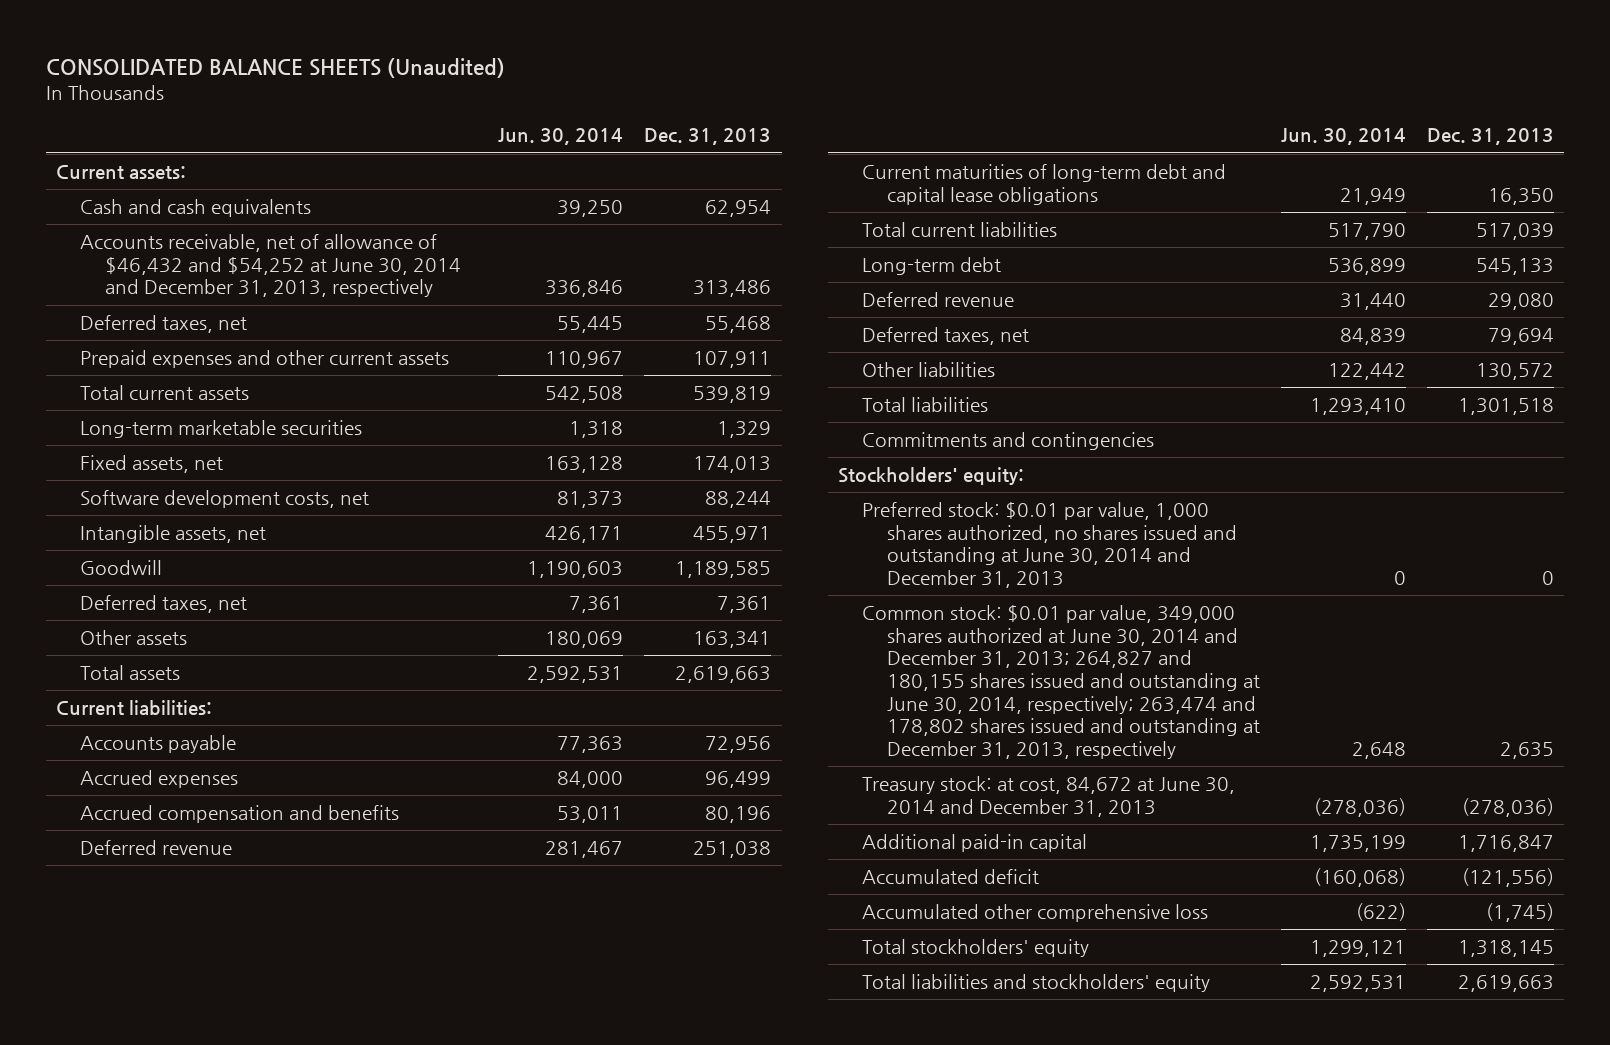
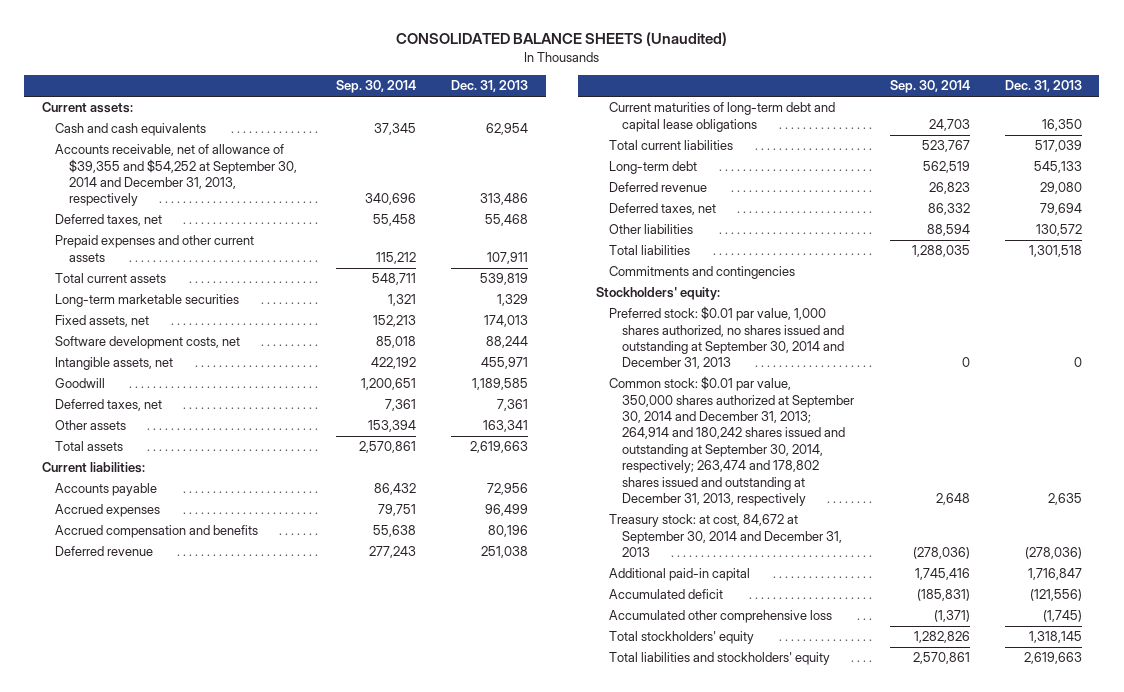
- | Jun. 30, 2014 | Dec. 31, 2013
+ | Sep. 30, 2014 | Dec. 31, 2013
- Accounts receivable, net of allowance of $46,432 and $54,252 at June 30, 2014 and December 31, 2013, respectively | 336,846 | 313,486
+ Accounts receivable, net of allowance of $39,355 and $54,252 at September 30, 2014 and December 31, 2013, respectively | 340,696 | 313,486
- Preferred stock: $0.01 par value, 1,000 shares authorized, no shares issued and outstanding at June 30, 2014 and December 31, 2013 | 0 | 0
- Common stock: $0.01 par value, 349,000 shares authorized at June 30, 2014 and December 31, 2013; 264,827 and 180,155 shares issued and outstanding at June 30, 2014, respectively; 263,474 and 178,802 shares issued and outstanding at December 31, 2013, respectively | 2,648 | 2,635
- Treasury stock: at cost, 84,672 at June 30, 2014 and December 31, 2013 | (278,036) | (278,036)
+ Preferred stock: $0.01 par value, 1,000 shares authorized, no shares issued and outstanding at September 30, 2014 and December 31, 2013 | 0 | 0
+ Common stock: $0.01 par value, 350,000 shares authorized at September 30, 2014 and December 31, 2013; 264,914 and 180,242 shares issued and outstanding at September 30, 2014, respectively; 263,474 and 178,802 shares issued and outstanding at December 31, 2013, respectively | 2,648 | 2,635
+ Treasury stock: at cost, 84,672 at September 30, 2014 and December 31, 2013 | (278,036) | (278,036)

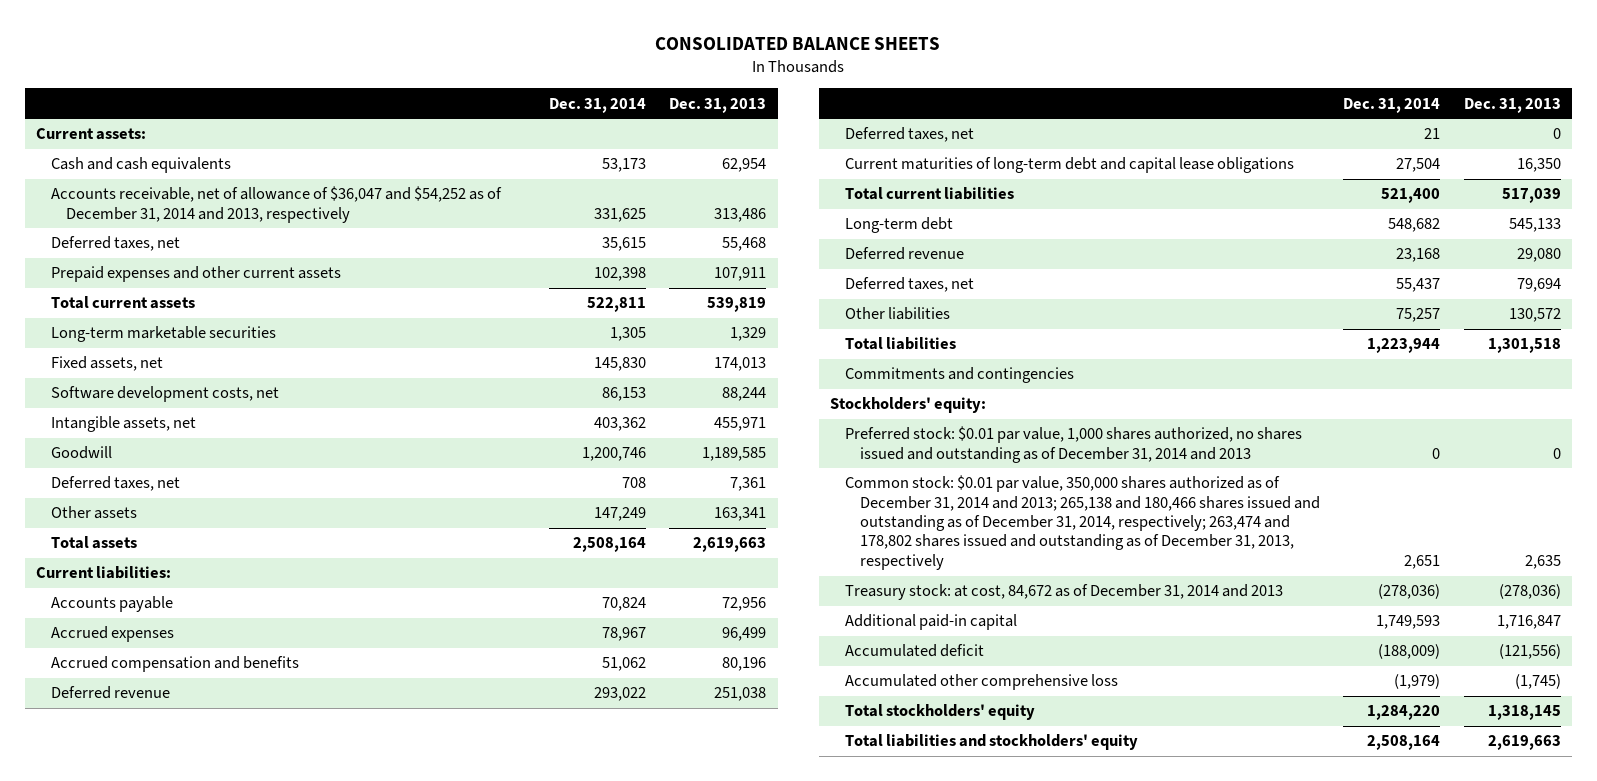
- CONSOLIDATED BALANCE SHEETS (Unaudited)
+ CONSOLIDATED BALANCE SHEETS
- | Sep. 30, 2014 | Dec. 31, 2013
+ | Dec. 31, 2014 | Dec. 31, 2013
- Accounts receivable, net of allowance of $39,355 and $54,252 at September 30, 2014 and December 31, 2013, respectively | 340,696 | 313,486
+ Accounts receivable, net of allowance of $36,047 and $54,252 as of December 31, 2014 and 2013, respectively | 331,625 | 313,486
+ Deferred taxes, net | 21 | 0
- Preferred stock: $0.01 par value, 1,000 shares authorized, no shares issued and outstanding at September 30, 2014 and December 31, 2013 | 0 | 0
- Common stock: $0.01 par value, 350,000 shares authorized at September 30, 2014 and December 31, 2013; 264,914 and 180,242 shares issued and outstanding at September 30, 2014, respectively; 263,474 and 178,802 shares issued and outstanding at December 31, 2013, respectively | 2,648 | 2,635
- Treasury stock: at cost, 84,672 at September 30, 2014 and December 31, 2013 | (278,036) | (278,036)
+ Preferred stock: $0.01 par value, 1,000 shares authorized, no shares issued and outstanding as of December 31, 2014 and 2013 | 0 | 0
+ Common stock: $0.01 par value, 350,000 shares authorized as of December 31, 2014 and 2013; 265,138 and 180,466 shares issued and outstanding as of December 31, 2014, respectively; 263,474 and 178,802 shares issued and outstanding as of December 31, 2013, respectively | 2,651 | 2,635
+ Treasury stock: at cost, 84,672 as of December 31, 2014 and 2013 | (278,036) | (278,036)

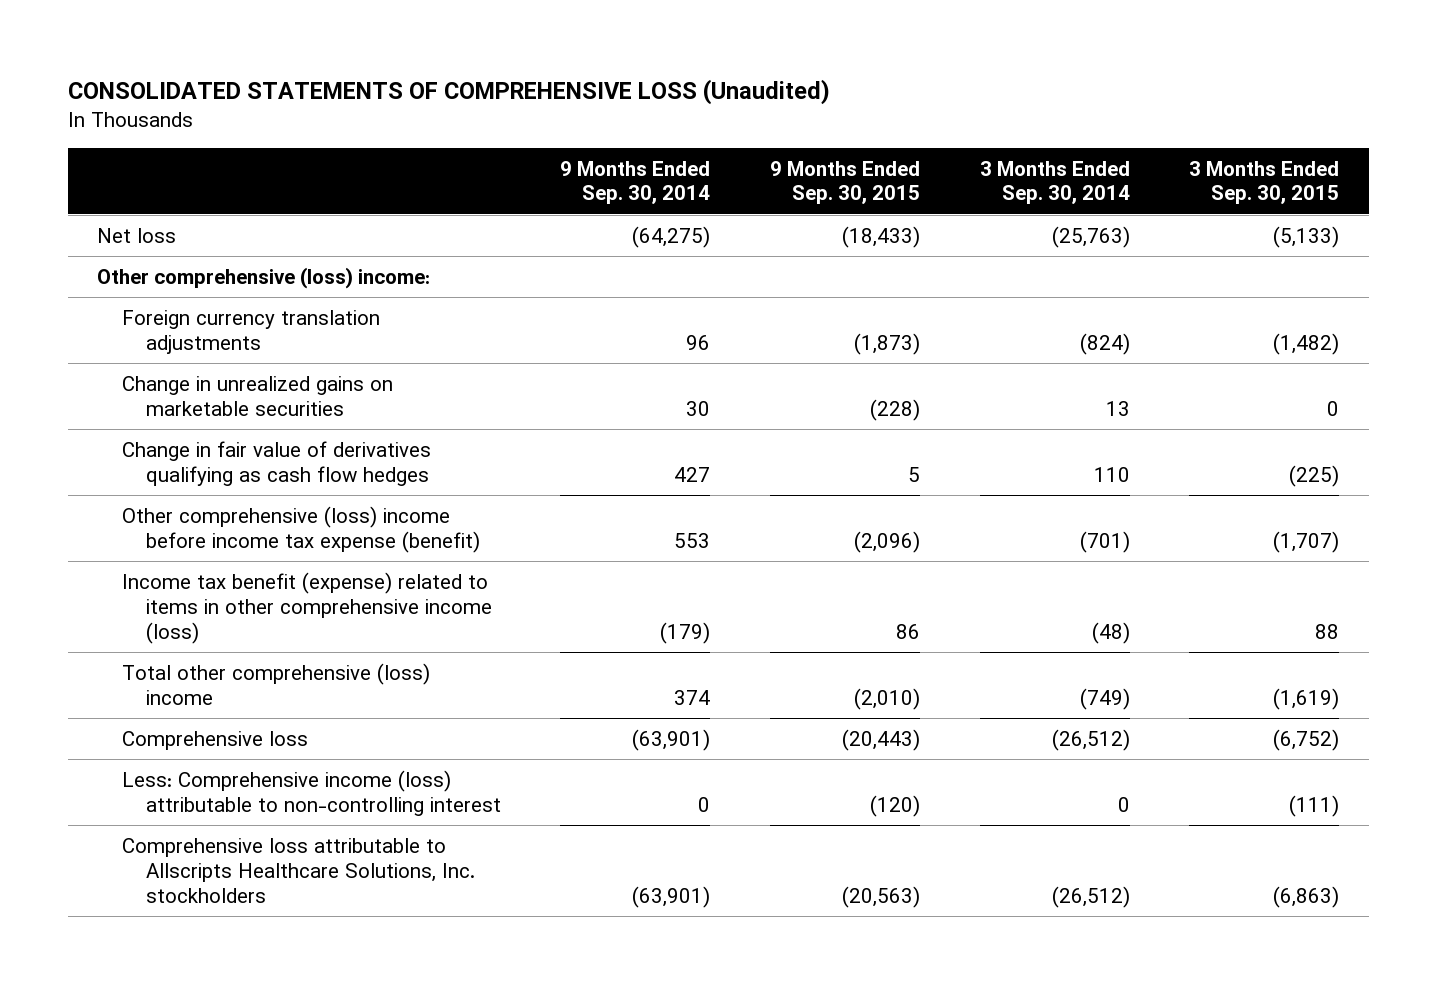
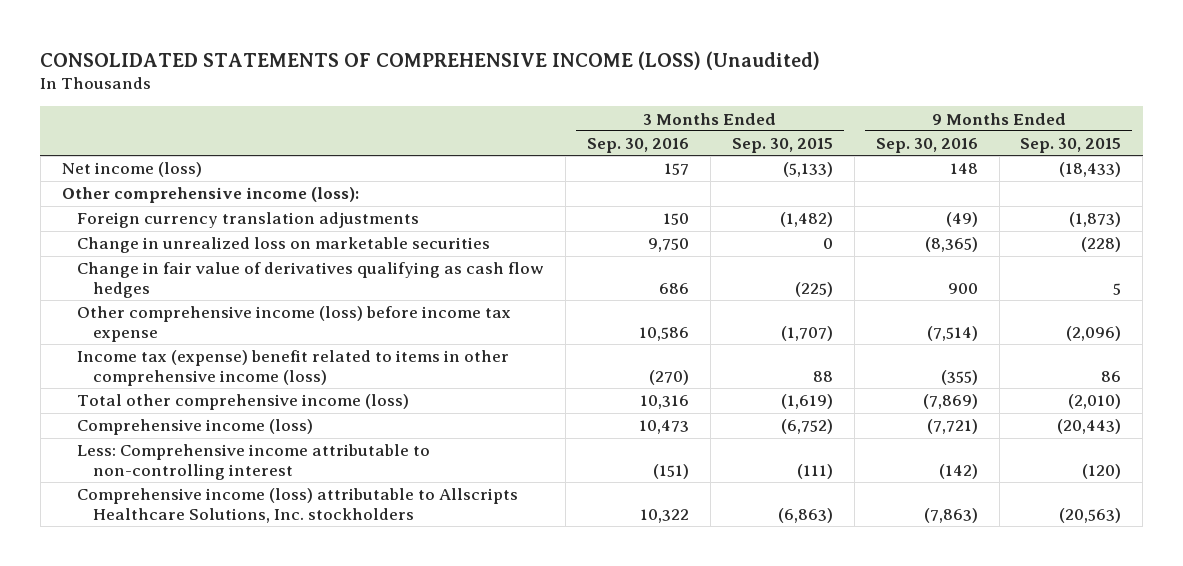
- CONSOLIDATED STATEMENTS OF COMPREHENSIVE LOSS (Unaudited)
+ CONSOLIDATED STATEMENTS OF COMPREHENSIVE INCOME (LOSS) (Unaudited)
- | 9 Months Ended Sep. 30, 2014 | 9 Months Ended Sep. 30, 2015 | 3 Months Ended Sep. 30, 2014 | 3 Months Ended Sep. 30, 2015
+ | 3 Months Ended Sep. 30, 2016 | 3 Months Ended Sep. 30, 2015 | 9 Months Ended Sep. 30, 2016 | 9 Months Ended Sep. 30, 2015
- Net loss | (64,275) | (18,433) | (25,763) | (5,133)
- Other comprehensive (loss) income:
+ Net income (loss) | 157 | (5,133) | 148 | (18,433)
+ Other comprehensive income (loss):
- Change in unrealized gains on marketable securities | 30 | (228) | 13 | 0
+ Change in unrealized loss on marketable securities | 9,750 | 0 | (8,365) | (228)
- Other comprehensive (loss) income before income tax expense (benefit) | 553 | (2,096) | (701) | (1,707)
- Income tax benefit (expense) related to items in other comprehensive income (loss) | (179) | 86 | (48) | 88
- Total other comprehensive (loss) income | 374 | (2,010) | (749) | (1,619)
- Comprehensive loss | (63,901) | (20,443) | (26,512) | (6,752)
- Less: Comprehensive income (loss) attributable to non-controlling interest | 0 | (120) | 0 | (111)
- Comprehensive loss attributable to Allscripts Healthcare Solutions, Inc. stockholders | (63,901) | (20,563) | (26,512) | (6,863)
+ Other comprehensive income (loss) before income tax expense | 10,586 | (1,707) | (7,514) | (2,096)
+ Income tax (expense) benefit related to items in other comprehensive income (loss) | (270) | 88 | (355) | 86
+ Total other comprehensive income (loss) | 10,316 | (1,619) | (7,869) | (2,010)
+ Comprehensive income (loss) | 10,473 | (6,752) | (7,721) | (20,443)
+ Less: Comprehensive income attributable to non-controlling interest | (151) | (111) | (142) | (120)
+ Comprehensive income (loss) attributable to Allscripts Healthcare Solutions, Inc. stockholders | 10,322 | (6,863) | (7,863) | (20,563)

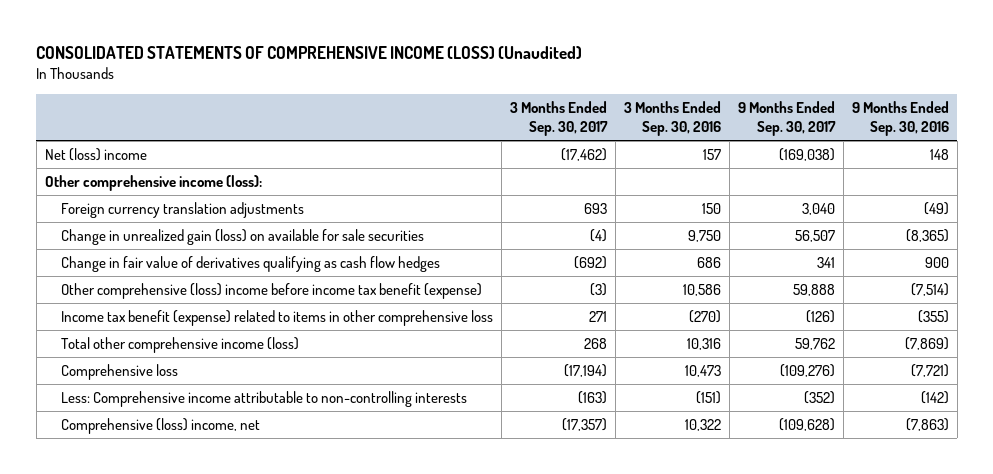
- | 3 Months Ended Sep. 30, 2016 | 3 Months Ended Sep. 30, 2015 | 9 Months Ended Sep. 30, 2016 | 9 Months Ended Sep. 30, 2015
+ | 3 Months Ended Sep. 30, 2017 | 3 Months Ended Sep. 30, 2016 | 9 Months Ended Sep. 30, 2017 | 9 Months Ended Sep. 30, 2016
- Net income (loss) | 157 | (5,133) | 148 | (18,433)
+ Net (loss) income | (17,462) | 157 | (169,038) | 148
- Change in unrealized loss on marketable securities | 9,750 | 0 | (8,365) | (228)
+ Change in unrealized gain (loss) on available for sale securities | (4) | 9,750 | 56,507 | (8,365)
- Other comprehensive income (loss) before income tax expense | 10,586 | (1,707) | (7,514) | (2,096)
- Income tax (expense) benefit related to items in other comprehensive income (loss) | (270) | 88 | (355) | 86
+ Other comprehensive (loss) income before income tax benefit (expense) | (3) | 10,586 | 59,888 | (7,514)
+ Income tax benefit (expense) related to items in other comprehensive loss | 271 | (270) | (126) | (355)
- Comprehensive income (loss) | 10,473 | (6,752) | (7,721) | (20,443)
- Less: Comprehensive income attributable to non-controlling interest | (151) | (111) | (142) | (120)
- Comprehensive income (loss) attributable to Allscripts Healthcare Solutions, Inc. stockholders | 10,322 | (6,863) | (7,863) | (20,563)
+ Comprehensive loss | (17,194) | 10,473 | (109,276) | (7,721)
+ Less: Comprehensive income attributable to non-controlling interests | (163) | (151) | (352) | (142)
+ Comprehensive (loss) income, net | (17,357) | 10,322 | (109,628) | (7,863)

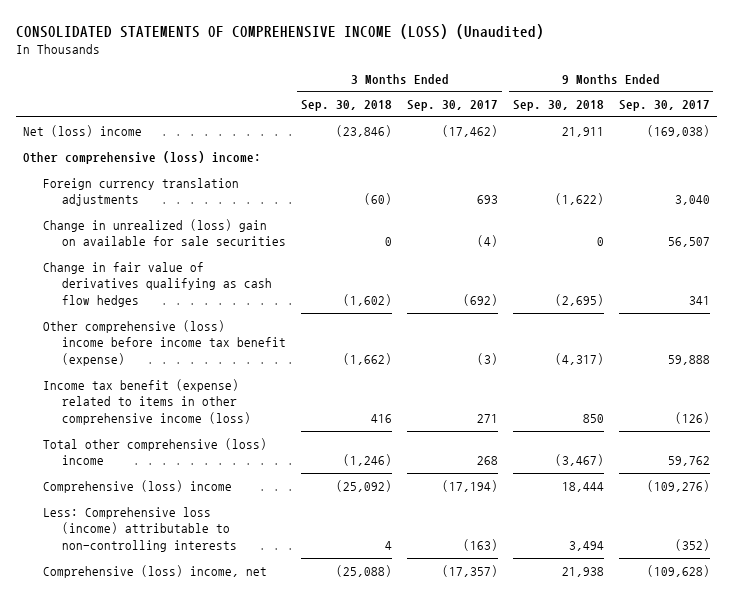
- | 3 Months Ended Sep. 30, 2017 | 3 Months Ended Sep. 30, 2016 | 9 Months Ended Sep. 30, 2017 | 9 Months Ended Sep. 30, 2016
+ | 3 Months Ended Sep. 30, 2018 | 3 Months Ended Sep. 30, 2017 | 9 Months Ended Sep. 30, 2018 | 9 Months Ended Sep. 30, 2017
- Other comprehensive income (loss):
+ Other comprehensive (loss) income:
- Change in unrealized gain (loss) on available for sale securities | (4) | 9,750 | 56,507 | (8,365)
+ Change in unrealized (loss) gain on available for sale securities | 0 | (4) | 0 | 56,507
- Income tax benefit (expense) related to items in other comprehensive loss | 271 | (270) | (126) | (355)
- Total other comprehensive income (loss) | 268 | 10,316 | 59,762 | (7,869)
- Comprehensive loss | (17,194) | 10,473 | (109,276) | (7,721)
- Less: Comprehensive income attributable to non-controlling interests | (163) | (151) | (352) | (142)
+ Income tax benefit (expense) related to items in other comprehensive income (loss) | 416 | 271 | 850 | (126)
+ Total other comprehensive (loss) income | (1,246) | 268 | (3,467) | 59,762
+ Comprehensive (loss) income | (25,092) | (17,194) | 18,444 | (109,276)
+ Less: Comprehensive loss (income) attributable to non-controlling interests | 4 | (163) | 3,494 | (352)

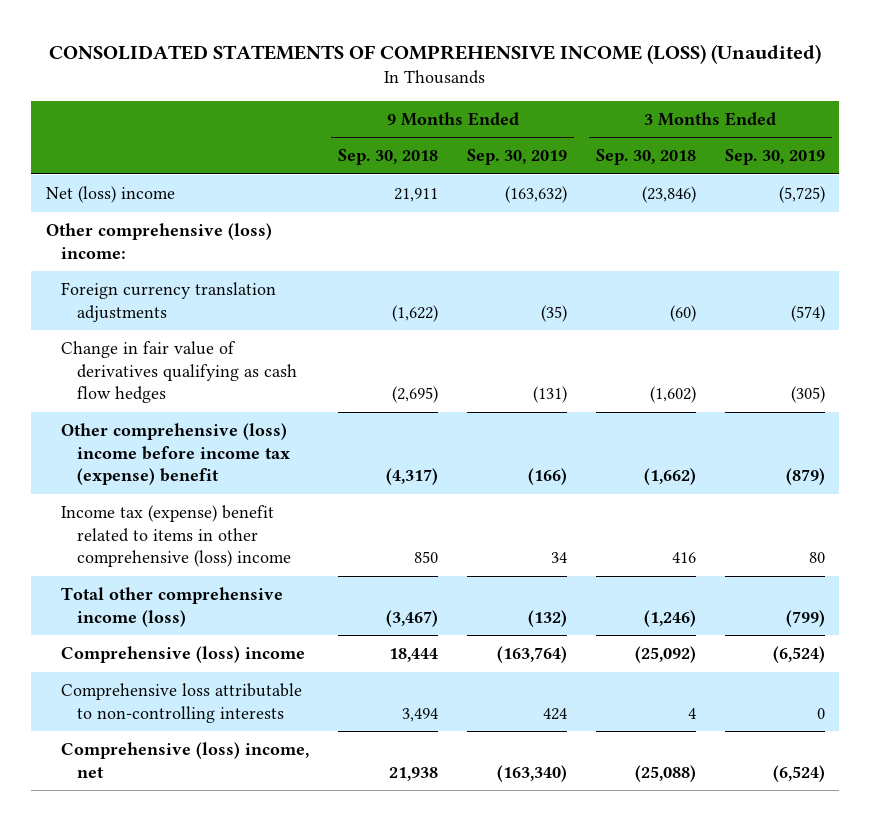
- | 3 Months Ended Sep. 30, 2018 | 3 Months Ended Sep. 30, 2017 | 9 Months Ended Sep. 30, 2018 | 9 Months Ended Sep. 30, 2017
+ | 9 Months Ended Sep. 30, 2018 | 9 Months Ended Sep. 30, 2019 | 3 Months Ended Sep. 30, 2018 | 3 Months Ended Sep. 30, 2019
- Change in unrealized (loss) gain on available for sale securities | 0 | (4) | 0 | 56,507
- Other comprehensive (loss) income before income tax benefit (expense) | (1,662) | (3) | (4,317) | 59,888
- Income tax benefit (expense) related to items in other comprehensive income (loss) | 416 | 271 | 850 | (126)
- Total other comprehensive (loss) income | (1,246) | 268 | (3,467) | 59,762
+ Other comprehensive (loss) income before income tax (expense) benefit | (4,317) | (166) | (1,662) | (879)
+ Income tax (expense) benefit related to items in other comprehensive (loss) income | 850 | 34 | 416 | 80
+ Total other comprehensive income (loss) | (3,467) | (132) | (1,246) | (799)
- Less: Comprehensive loss (income) attributable to non-controlling interests | 4 | (163) | 3,494 | (352)
+ Comprehensive loss attributable to non-controlling interests | 3,494 | 424 | 4 | 0

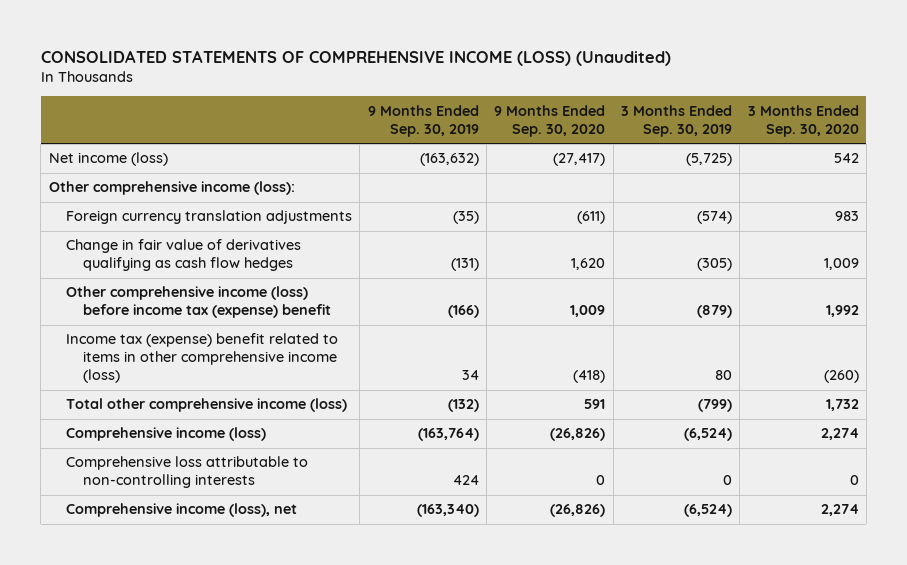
- | 9 Months Ended Sep. 30, 2018 | 9 Months Ended Sep. 30, 2019 | 3 Months Ended Sep. 30, 2018 | 3 Months Ended Sep. 30, 2019
+ | 9 Months Ended Sep. 30, 2019 | 9 Months Ended Sep. 30, 2020 | 3 Months Ended Sep. 30, 2019 | 3 Months Ended Sep. 30, 2020
- Net (loss) income | 21,911 | (163,632) | (23,846) | (5,725)
- Other comprehensive (loss) income:
+ Net income (loss) | (163,632) | (27,417) | (5,725) | 542
+ Other comprehensive income (loss):
- Other comprehensive (loss) income before income tax (expense) benefit | (4,317) | (166) | (1,662) | (879)
- Income tax (expense) benefit related to items in other comprehensive (loss) income | 850 | 34 | 416 | 80
+ Other comprehensive income (loss) before income tax (expense) benefit | (166) | 1,009 | (879) | 1,992
+ Income tax (expense) benefit related to items in other comprehensive income (loss) | 34 | (418) | 80 | (260)
- Comprehensive (loss) income | 18,444 | (163,764) | (25,092) | (6,524)
+ Comprehensive income (loss) | (163,764) | (26,826) | (6,524) | 2,274
- Comprehensive (loss) income, net | 21,938 | (163,340) | (25,088) | (6,524)
+ Comprehensive income (loss), net | (163,340) | (26,826) | (6,524) | 2,274

